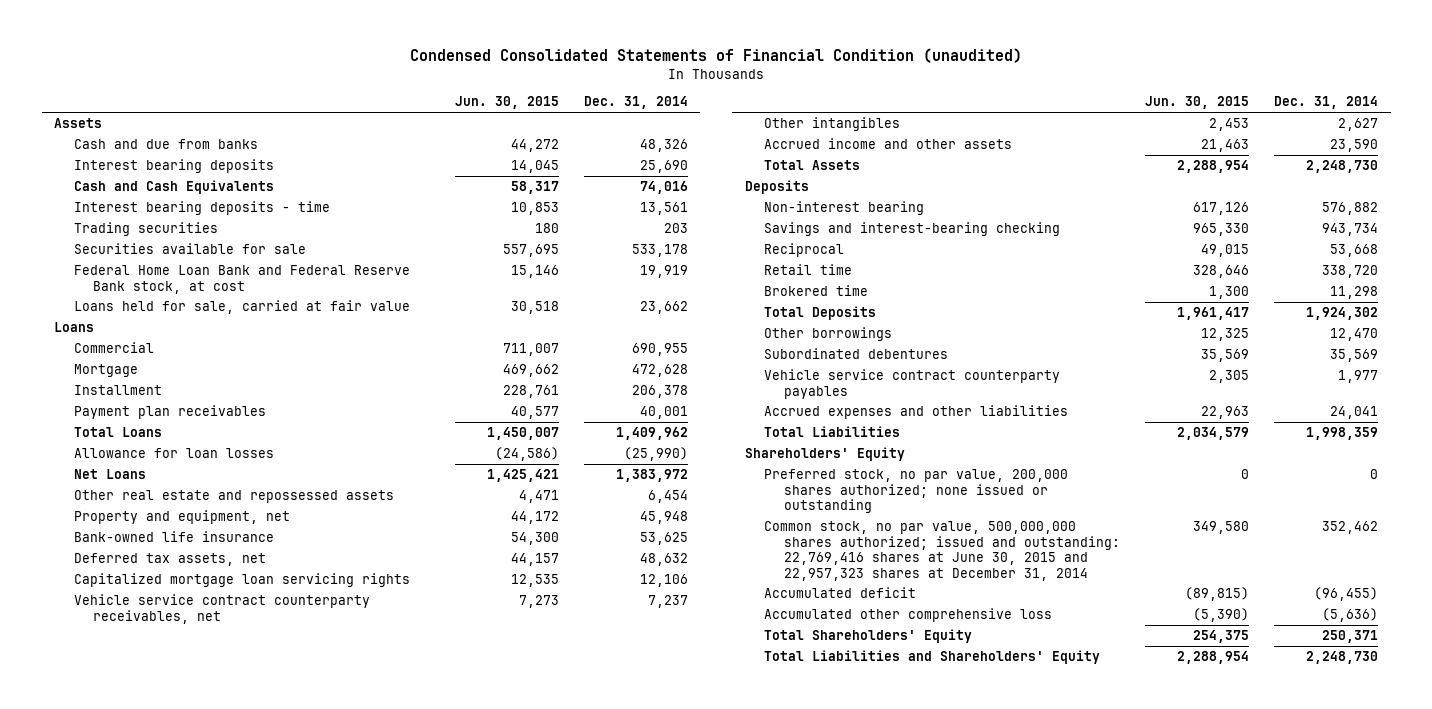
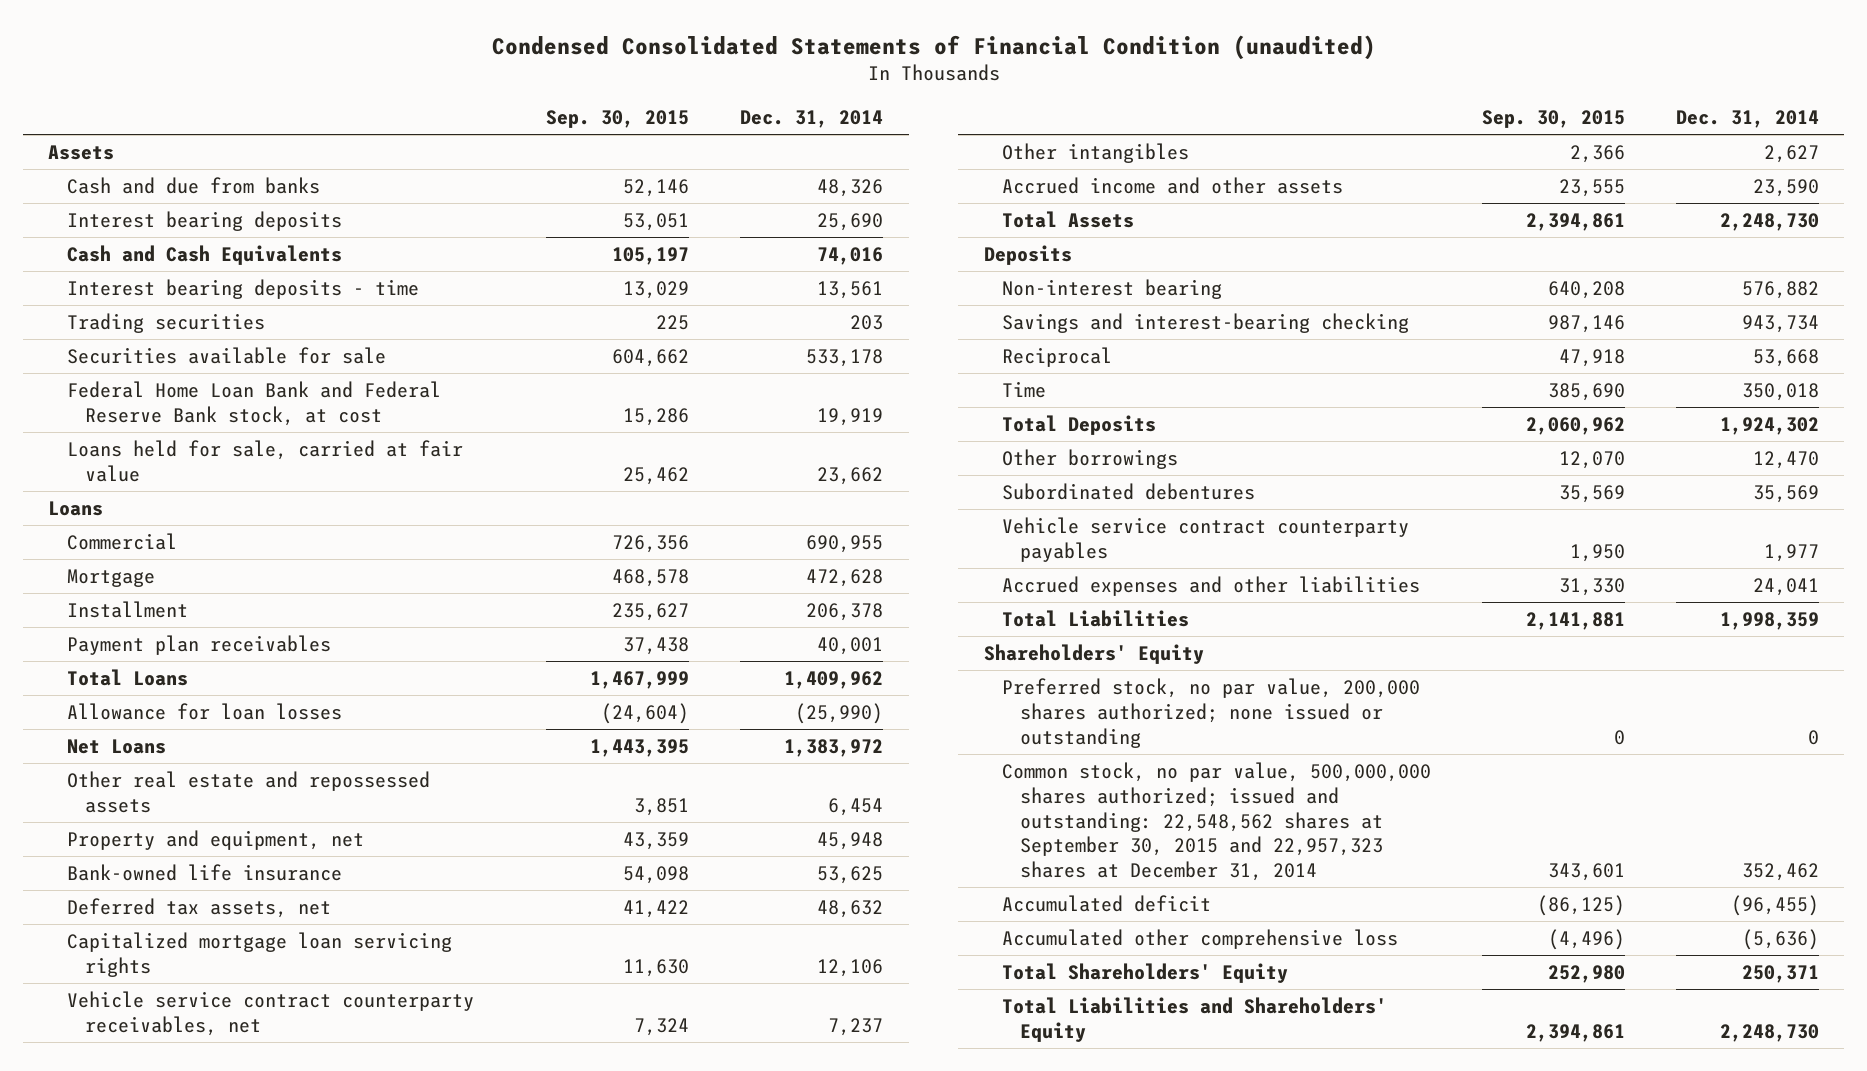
- | Jun. 30, 2015 | Dec. 31, 2014
+ | Sep. 30, 2015 | Dec. 31, 2014
- Retail time | 328,646 | 338,720
- Brokered time | 1,300 | 11,298
+ Time | 385,690 | 350,018
- Common stock, no par value, 500,000,000 shares authorized; issued and outstanding: 22,769,416 shares at June 30, 2015 and 22,957,323 shares at December 31, 2014 | 349,580 | 352,462
+ Common stock, no par value, 500,000,000 shares authorized; issued and outstanding: 22,548,562 shares at September 30, 2015 and 22,957,323 shares at December 31, 2014 | 343,601 | 352,462

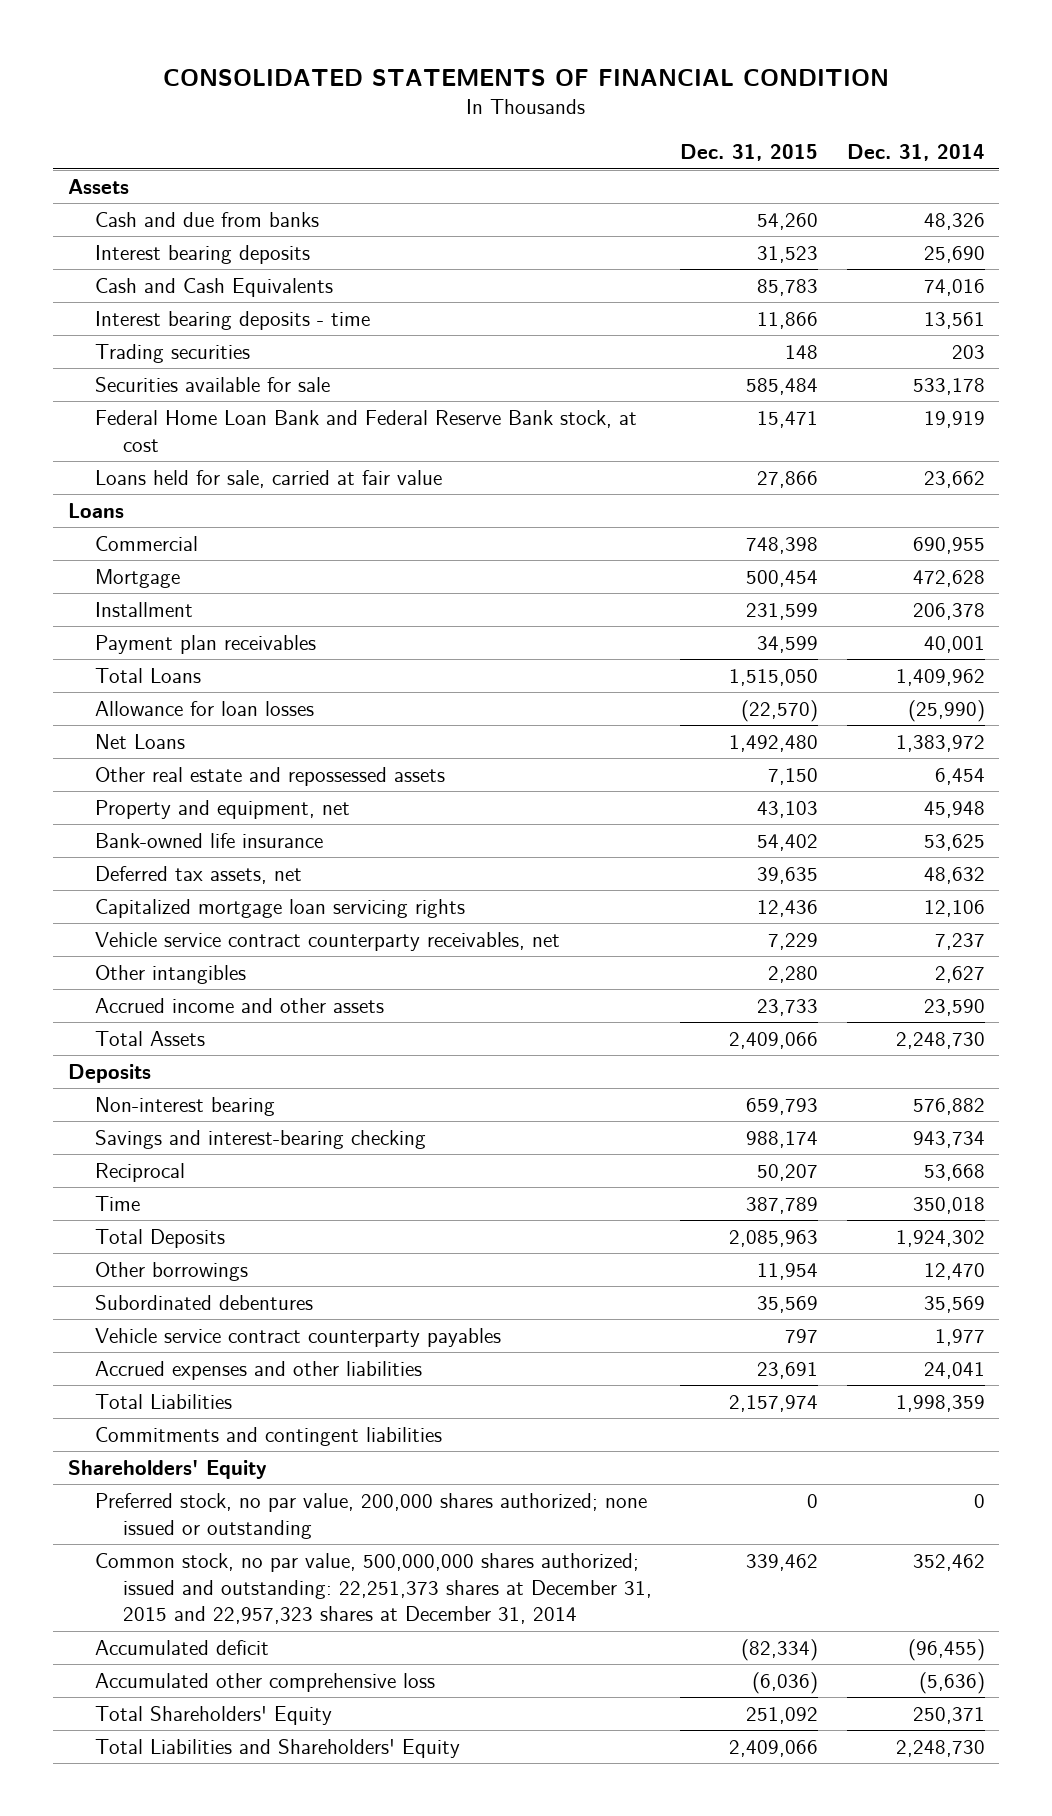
- Condensed Consolidated Statements of Financial Condition (unaudited)
+ CONSOLIDATED STATEMENTS OF FINANCIAL CONDITION
- | Sep. 30, 2015 | Dec. 31, 2014
+ | Dec. 31, 2015 | Dec. 31, 2014
+ Commitments and contingent liabilities
- Common stock, no par value, 500,000,000 shares authorized; issued and outstanding: 22,548,562 shares at September 30, 2015 and 22,957,323 shares at December 31, 2014 | 343,601 | 352,462
+ Common stock, no par value, 500,000,000 shares authorized; issued and outstanding: 22,251,373 shares at December 31, 2015 and 22,957,323 shares at December 31, 2014 | 339,462 | 352,462

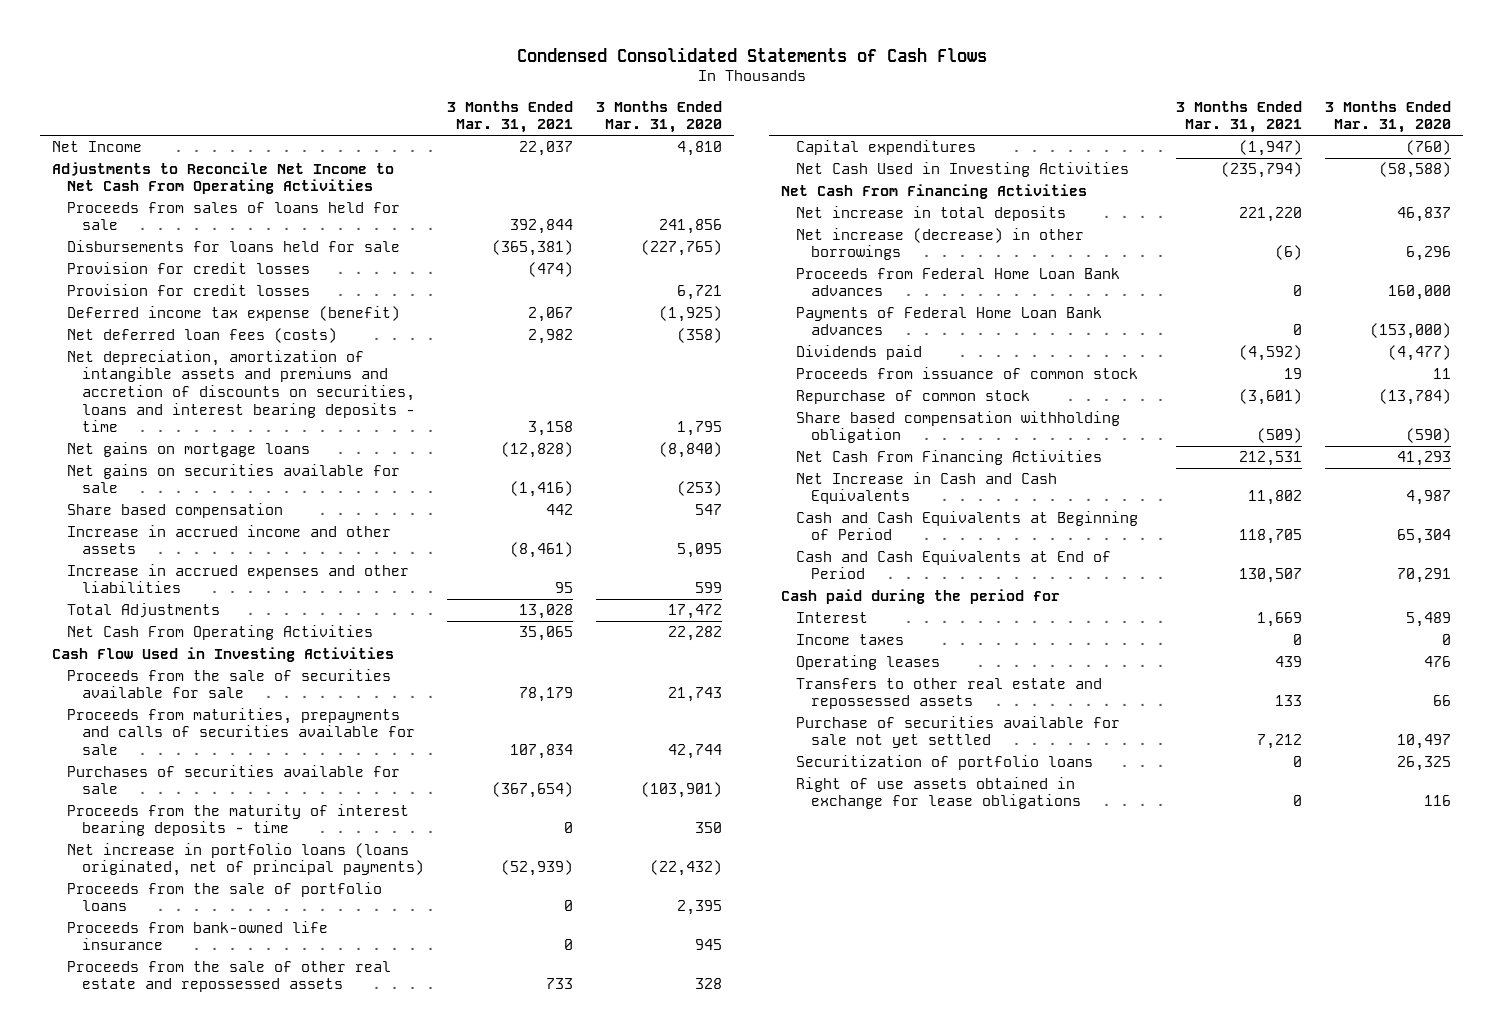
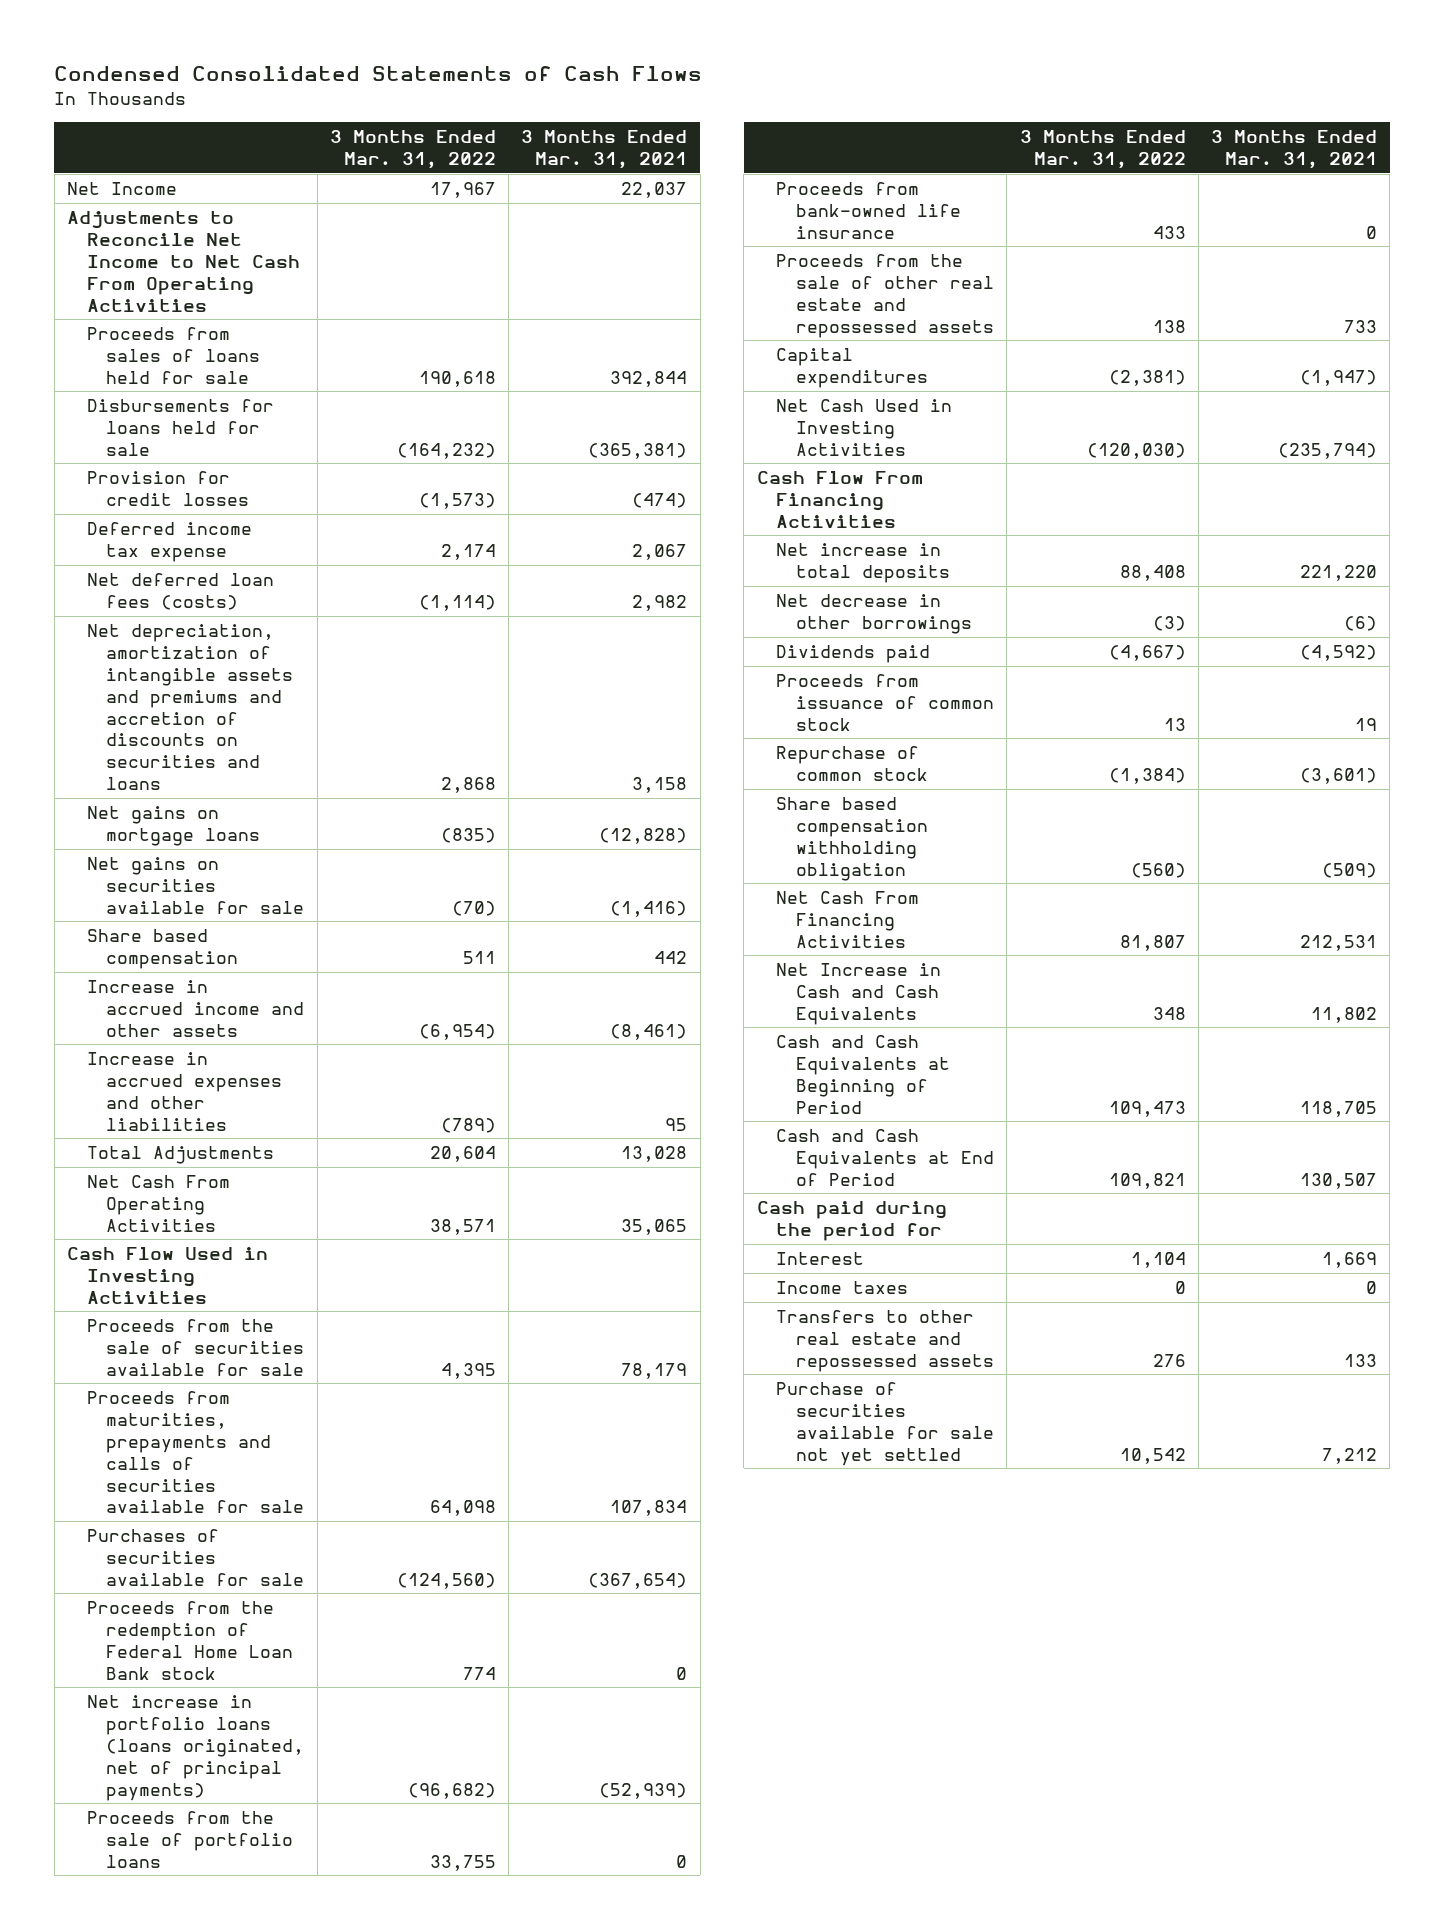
- | 3 Months Ended Mar. 31, 2021 | 3 Months Ended Mar. 31, 2020
+ | 3 Months Ended Mar. 31, 2022 | 3 Months Ended Mar. 31, 2021
- Provision for credit losses | | 6,721
- Deferred income tax expense (benefit) | 2,067 | (1,925)
+ Deferred income tax expense | 2,174 | 2,067
- Net depreciation, amortization of intangible assets and premiums and accretion of discounts on securities, loans and interest bearing deposits - time | 3,158 | 1,795
+ Net depreciation, amortization of intangible assets and premiums and accretion of discounts on securities and loans | 2,868 | 3,158
- Proceeds from the maturity of interest bearing deposits - time | 0 | 350
+ Proceeds from the redemption of Federal Home Loan Bank stock | 774 | 0
- Net Cash From Financing Activities
+ Cash Flow From Financing Activities
- Net increase (decrease) in other borrowings | (6) | 6,296
- Proceeds from Federal Home Loan Bank advances | 0 | 160,000
- Payments of Federal Home Loan Bank advances | 0 | (153,000)
+ Net decrease in other borrowings | (3) | (6)
- Operating leases | 439 | 476
- Securitization of portfolio loans | 0 | 26,325
- Right of use assets obtained in exchange for lease obligations | 0 | 116

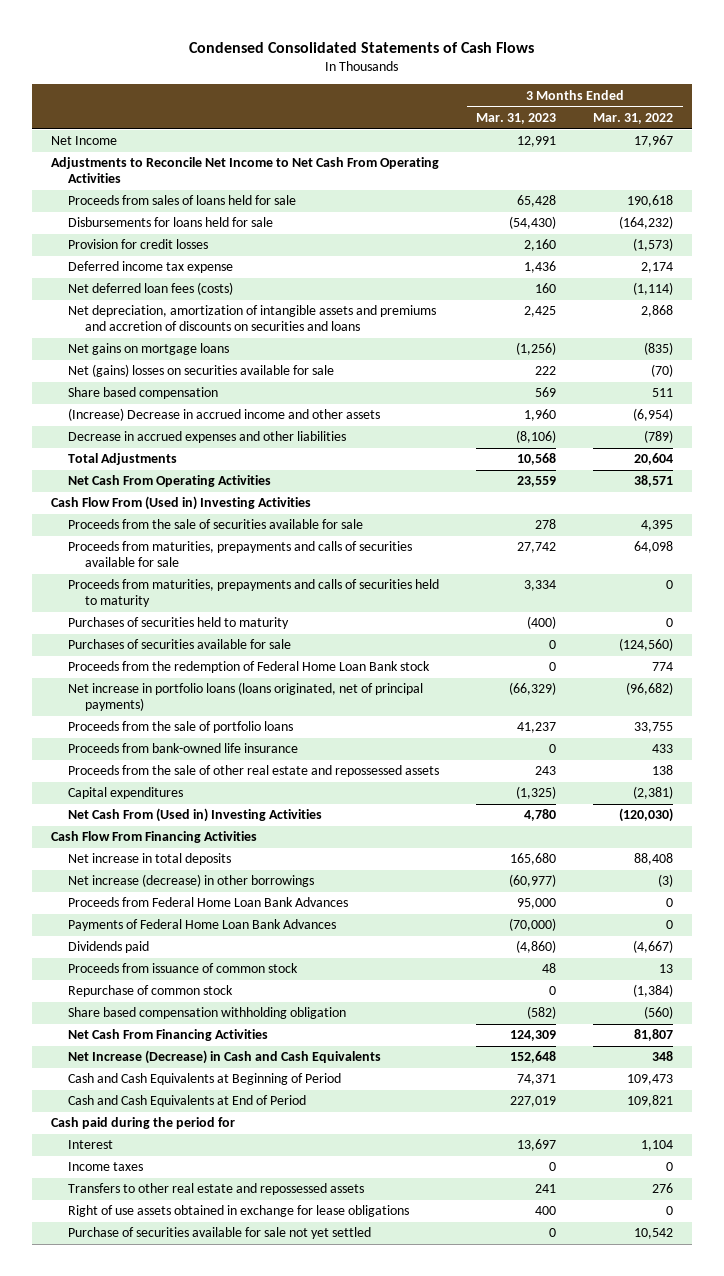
- | 3 Months Ended Mar. 31, 2022 | 3 Months Ended Mar. 31, 2021
+ | 3 Months Ended Mar. 31, 2023 | 3 Months Ended Mar. 31, 2022
- Net gains on securities available for sale | (70) | (1,416)
+ Net (gains) losses on securities available for sale | 222 | (70)
- Increase in accrued income and other assets | (6,954) | (8,461)
- Increase in accrued expenses and other liabilities | (789) | 95
+ (Increase) Decrease in accrued income and other assets | 1,960 | (6,954)
+ Decrease in accrued expenses and other liabilities | (8,106) | (789)
- Cash Flow Used in Investing Activities
+ Cash Flow From (Used in) Investing Activities
+ Proceeds from maturities, prepayments and calls of securities held to maturity | 3,334 | 0
+ Purchases of securities held to maturity | (400) | 0
- Net Cash Used in Investing Activities | (120,030) | (235,794)
+ Net Cash From (Used in) Investing Activities | 4,780 | (120,030)
- Net decrease in other borrowings | (3) | (6)
+ Net increase (decrease) in other borrowings | (60,977) | (3)
+ Proceeds from Federal Home Loan Bank Advances | 95,000 | 0
+ Payments of Federal Home Loan Bank Advances | (70,000) | 0
- Net Increase in Cash and Cash Equivalents | 348 | 11,802
+ Net Increase (Decrease) in Cash and Cash Equivalents | 152,648 | 348
+ Right of use assets obtained in exchange for lease obligations | 400 | 0

